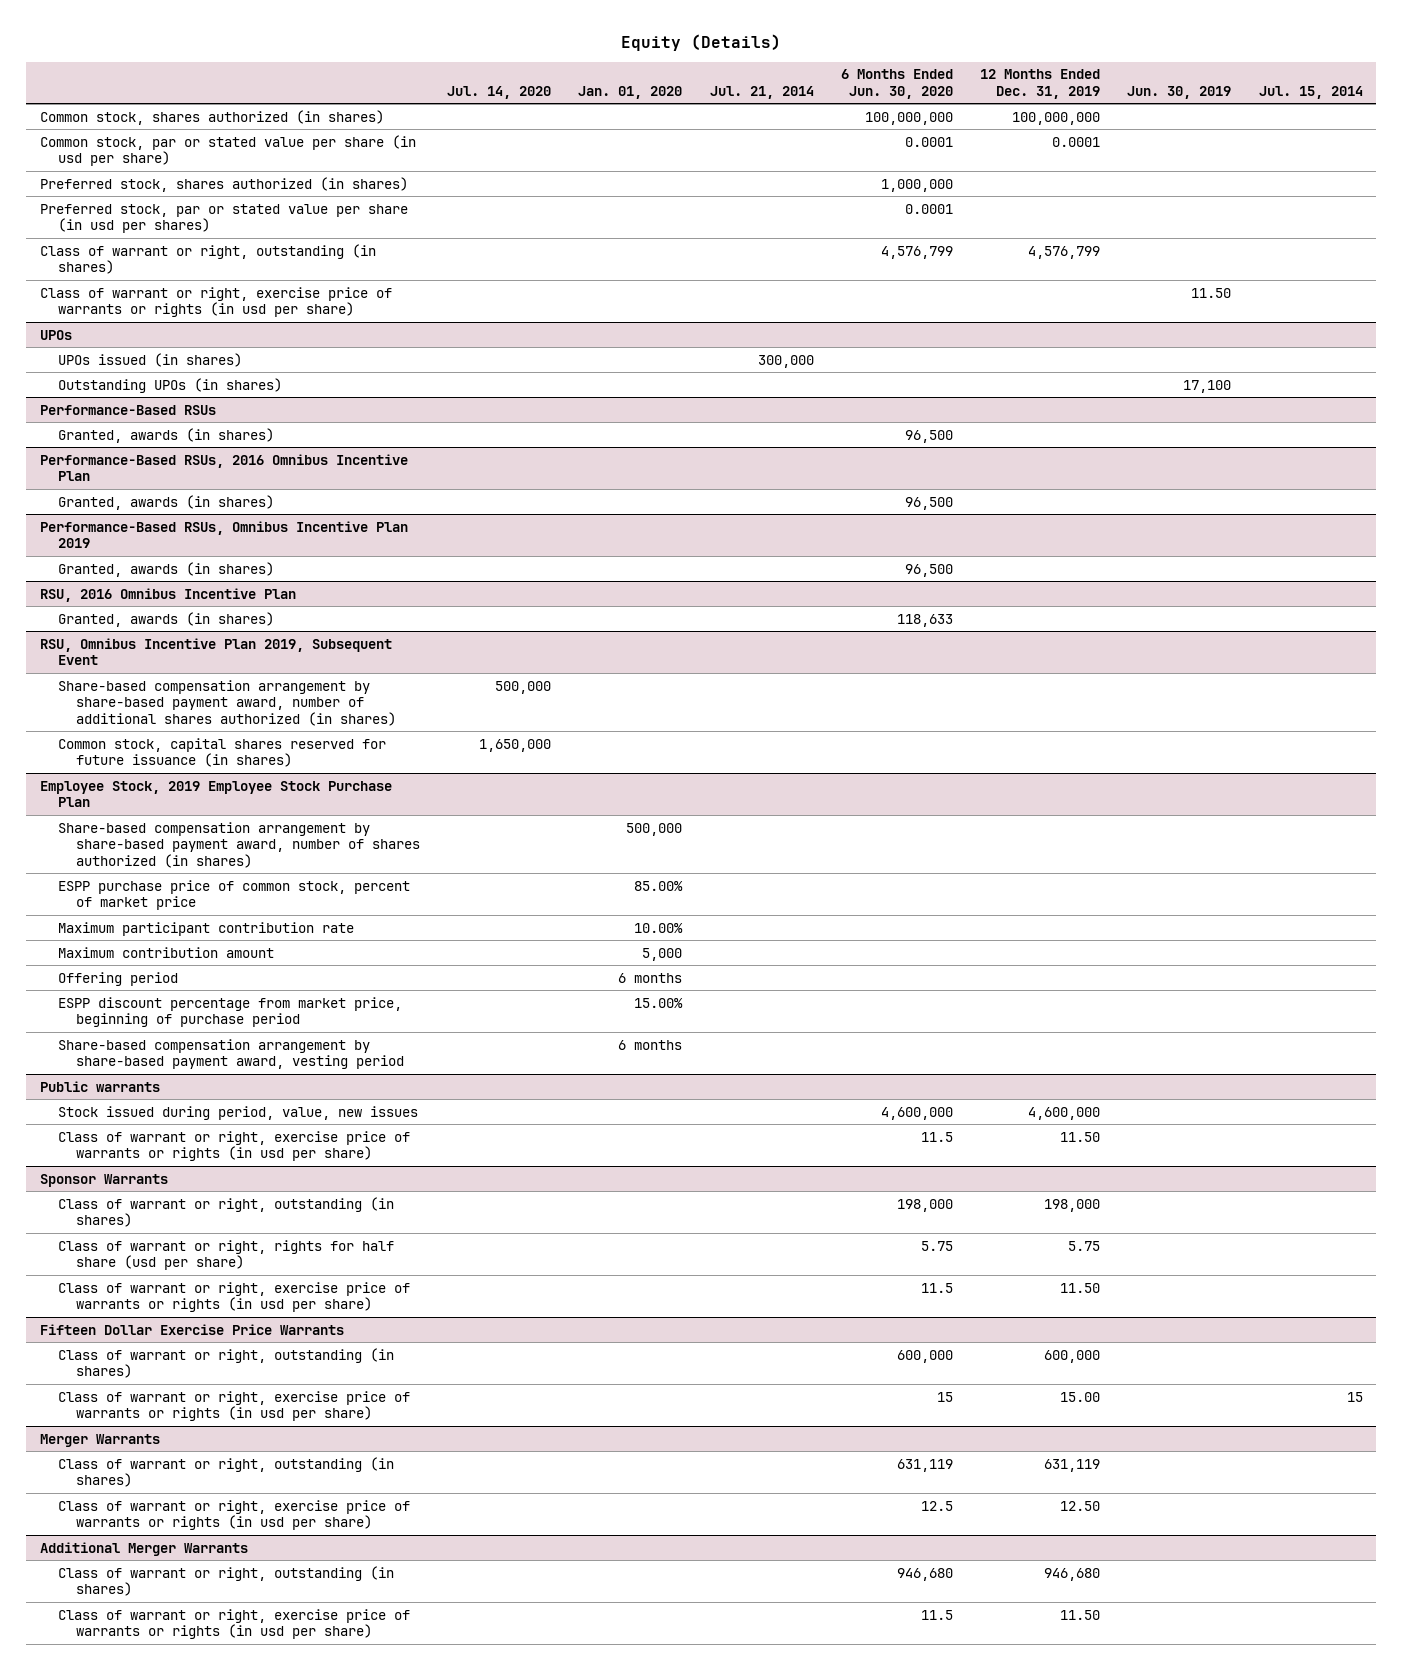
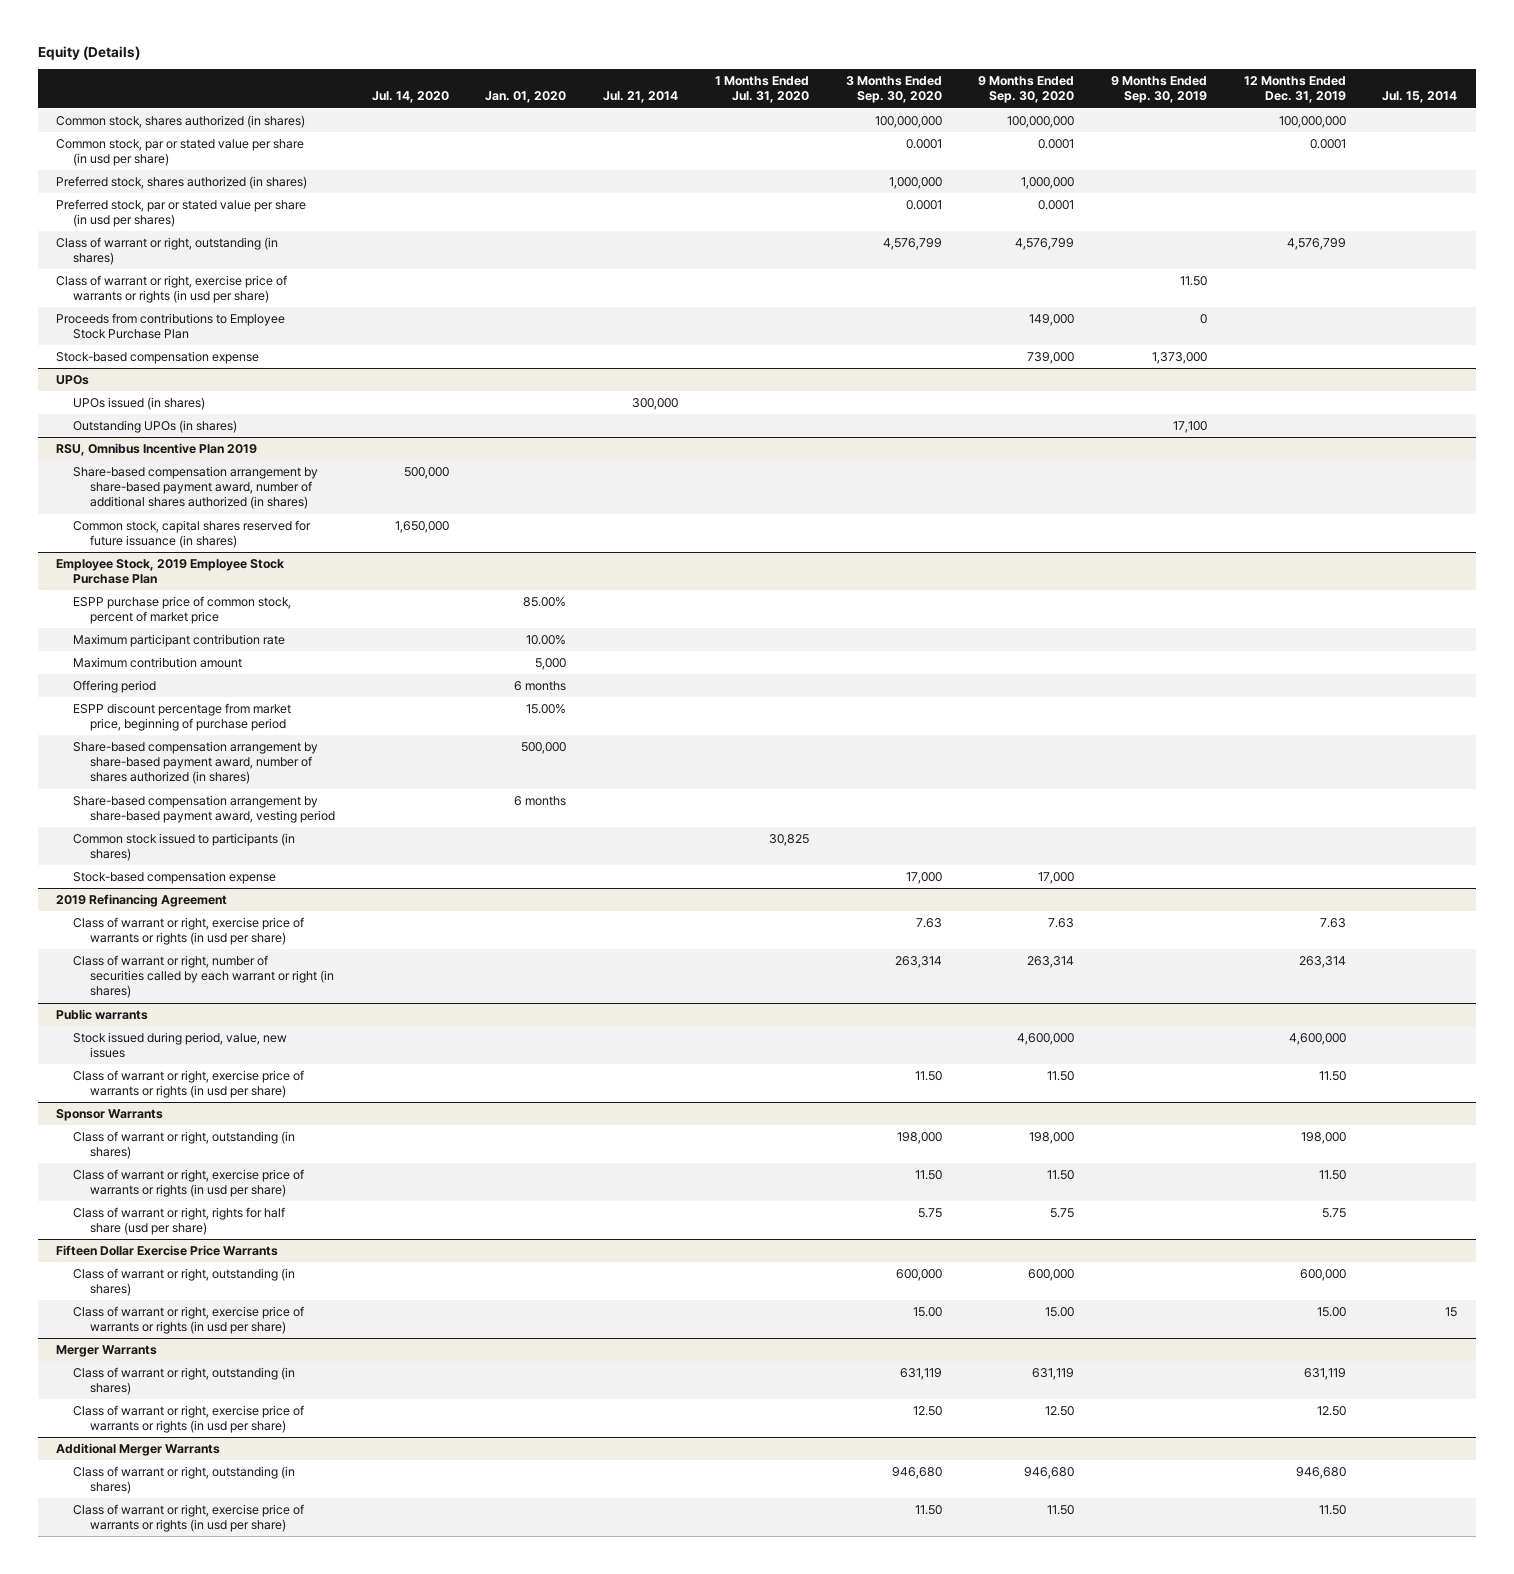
- | Jul. 14, 2020 | Jan. 01, 2020 | Jul. 21, 2014 | 6 Months Ended Jun. 30, 2020 | 12 Months Ended Dec. 31, 2019 | Jun. 30, 2019 | Jul. 15, 2014
+ | Jul. 14, 2020 | Jan. 01, 2020 | Jul. 21, 2014 | 1 Months Ended Jul. 31, 2020 | 3 Months Ended Sep. 30, 2020 | 9 Months Ended Sep. 30, 2020 | 9 Months Ended Sep. 30, 2019 | 12 Months Ended Dec. 31, 2019 | Jul. 15, 2014
+ Proceeds from contributions to Employee Stock Purchase Plan | | | | | | 149,000 | 0 | |
+ Stock-based compensation expense | | | | | | 739,000 | 1,373,000 | |
- Performance-Based RSUs
- Granted, awards (in shares) | | | | 96,500 | | |
- Performance-Based RSUs, 2016 Omnibus Incentive Plan
- Granted, awards (in shares) | | | | 96,500 | | |
- Performance-Based RSUs, Omnibus Incentive Plan 2019
- Granted, awards (in shares) | | | | 96,500 | | |
- RSU, 2016 Omnibus Incentive Plan
- Granted, awards (in shares) | | | | 118,633 | | |
- RSU, Omnibus Incentive Plan 2019, Subsequent Event
+ RSU, Omnibus Incentive Plan 2019
@ Employee Stock, 2019 Employee Stock Purchase Plan
moved down: Share-based compensation arrangement by share-based payment award, number of shares authorized (in shares) | | 500,000 | | | | | | |
+ Common stock issued to participants (in shares) | | | | 30,825 | | | | |
+ Stock-based compensation expense | | | | | 17,000 | 17,000 | | |
+ 2019 Refinancing Agreement
+ Class of warrant or right, exercise price of warrants or rights (in usd per share) | | | | | 7.63 | 7.63 | | 7.63 |
+ Class of warrant or right, number of securities called by each warrant or right (in shares) | | | | | 263,314 | 263,314 | | 263,314 |
@ Sponsor Warrants
moved down: Class of warrant or right, rights for half share (usd per share) | | | | | 5.75 | 5.75 | | 5.75 |

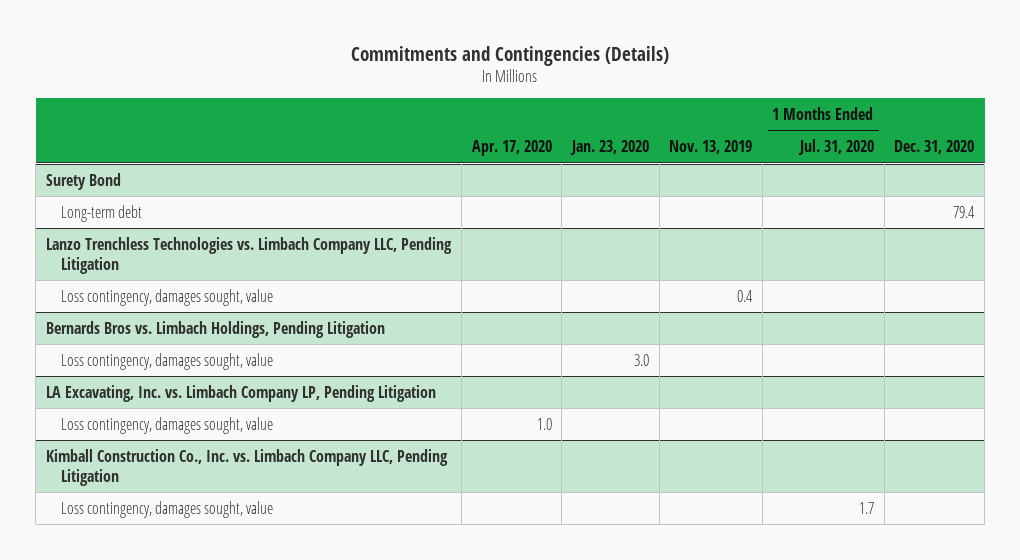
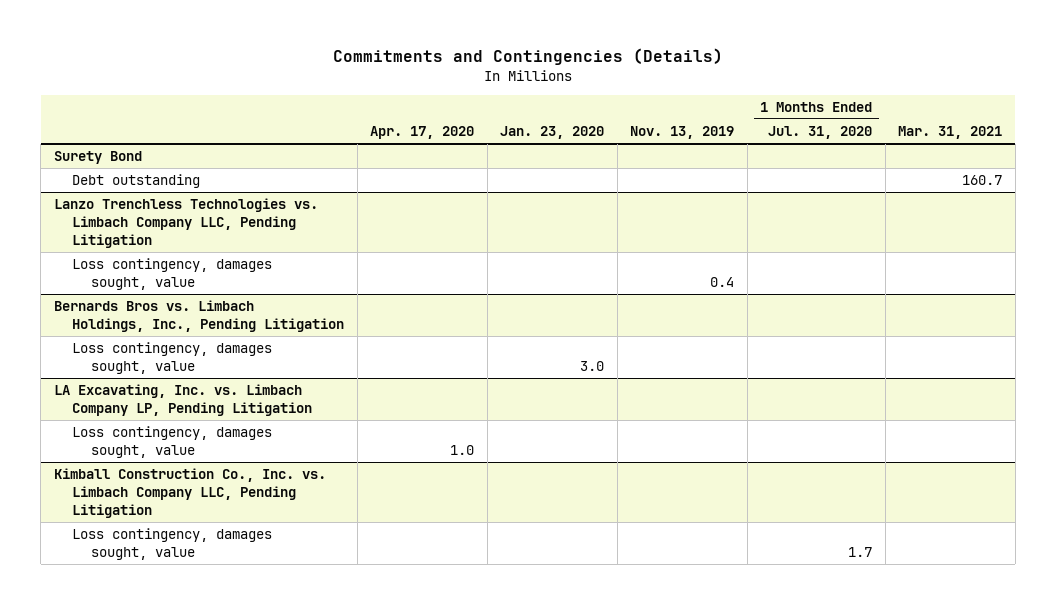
- | Apr. 17, 2020 | Jan. 23, 2020 | Nov. 13, 2019 | 1 Months Ended Jul. 31, 2020 | Dec. 31, 2020
+ | Apr. 17, 2020 | Jan. 23, 2020 | Nov. 13, 2019 | 1 Months Ended Jul. 31, 2020 | Mar. 31, 2021
@ Surety Bond
- Long-term debt | | | | | 79.4
+ Debt outstanding | | | | | 160.7
- Bernards Bros vs. Limbach Holdings, Pending Litigation
+ Bernards Bros vs. Limbach Holdings, Inc., Pending Litigation

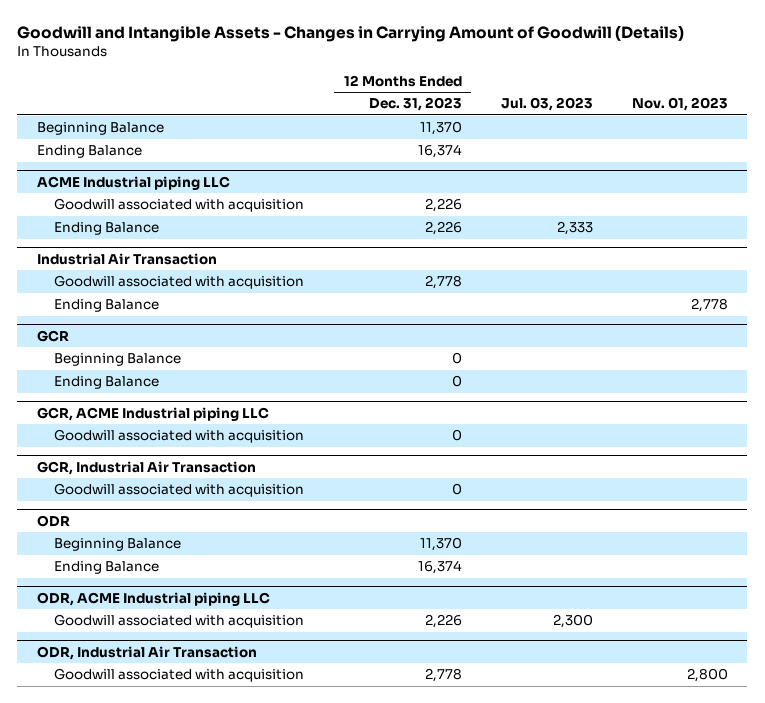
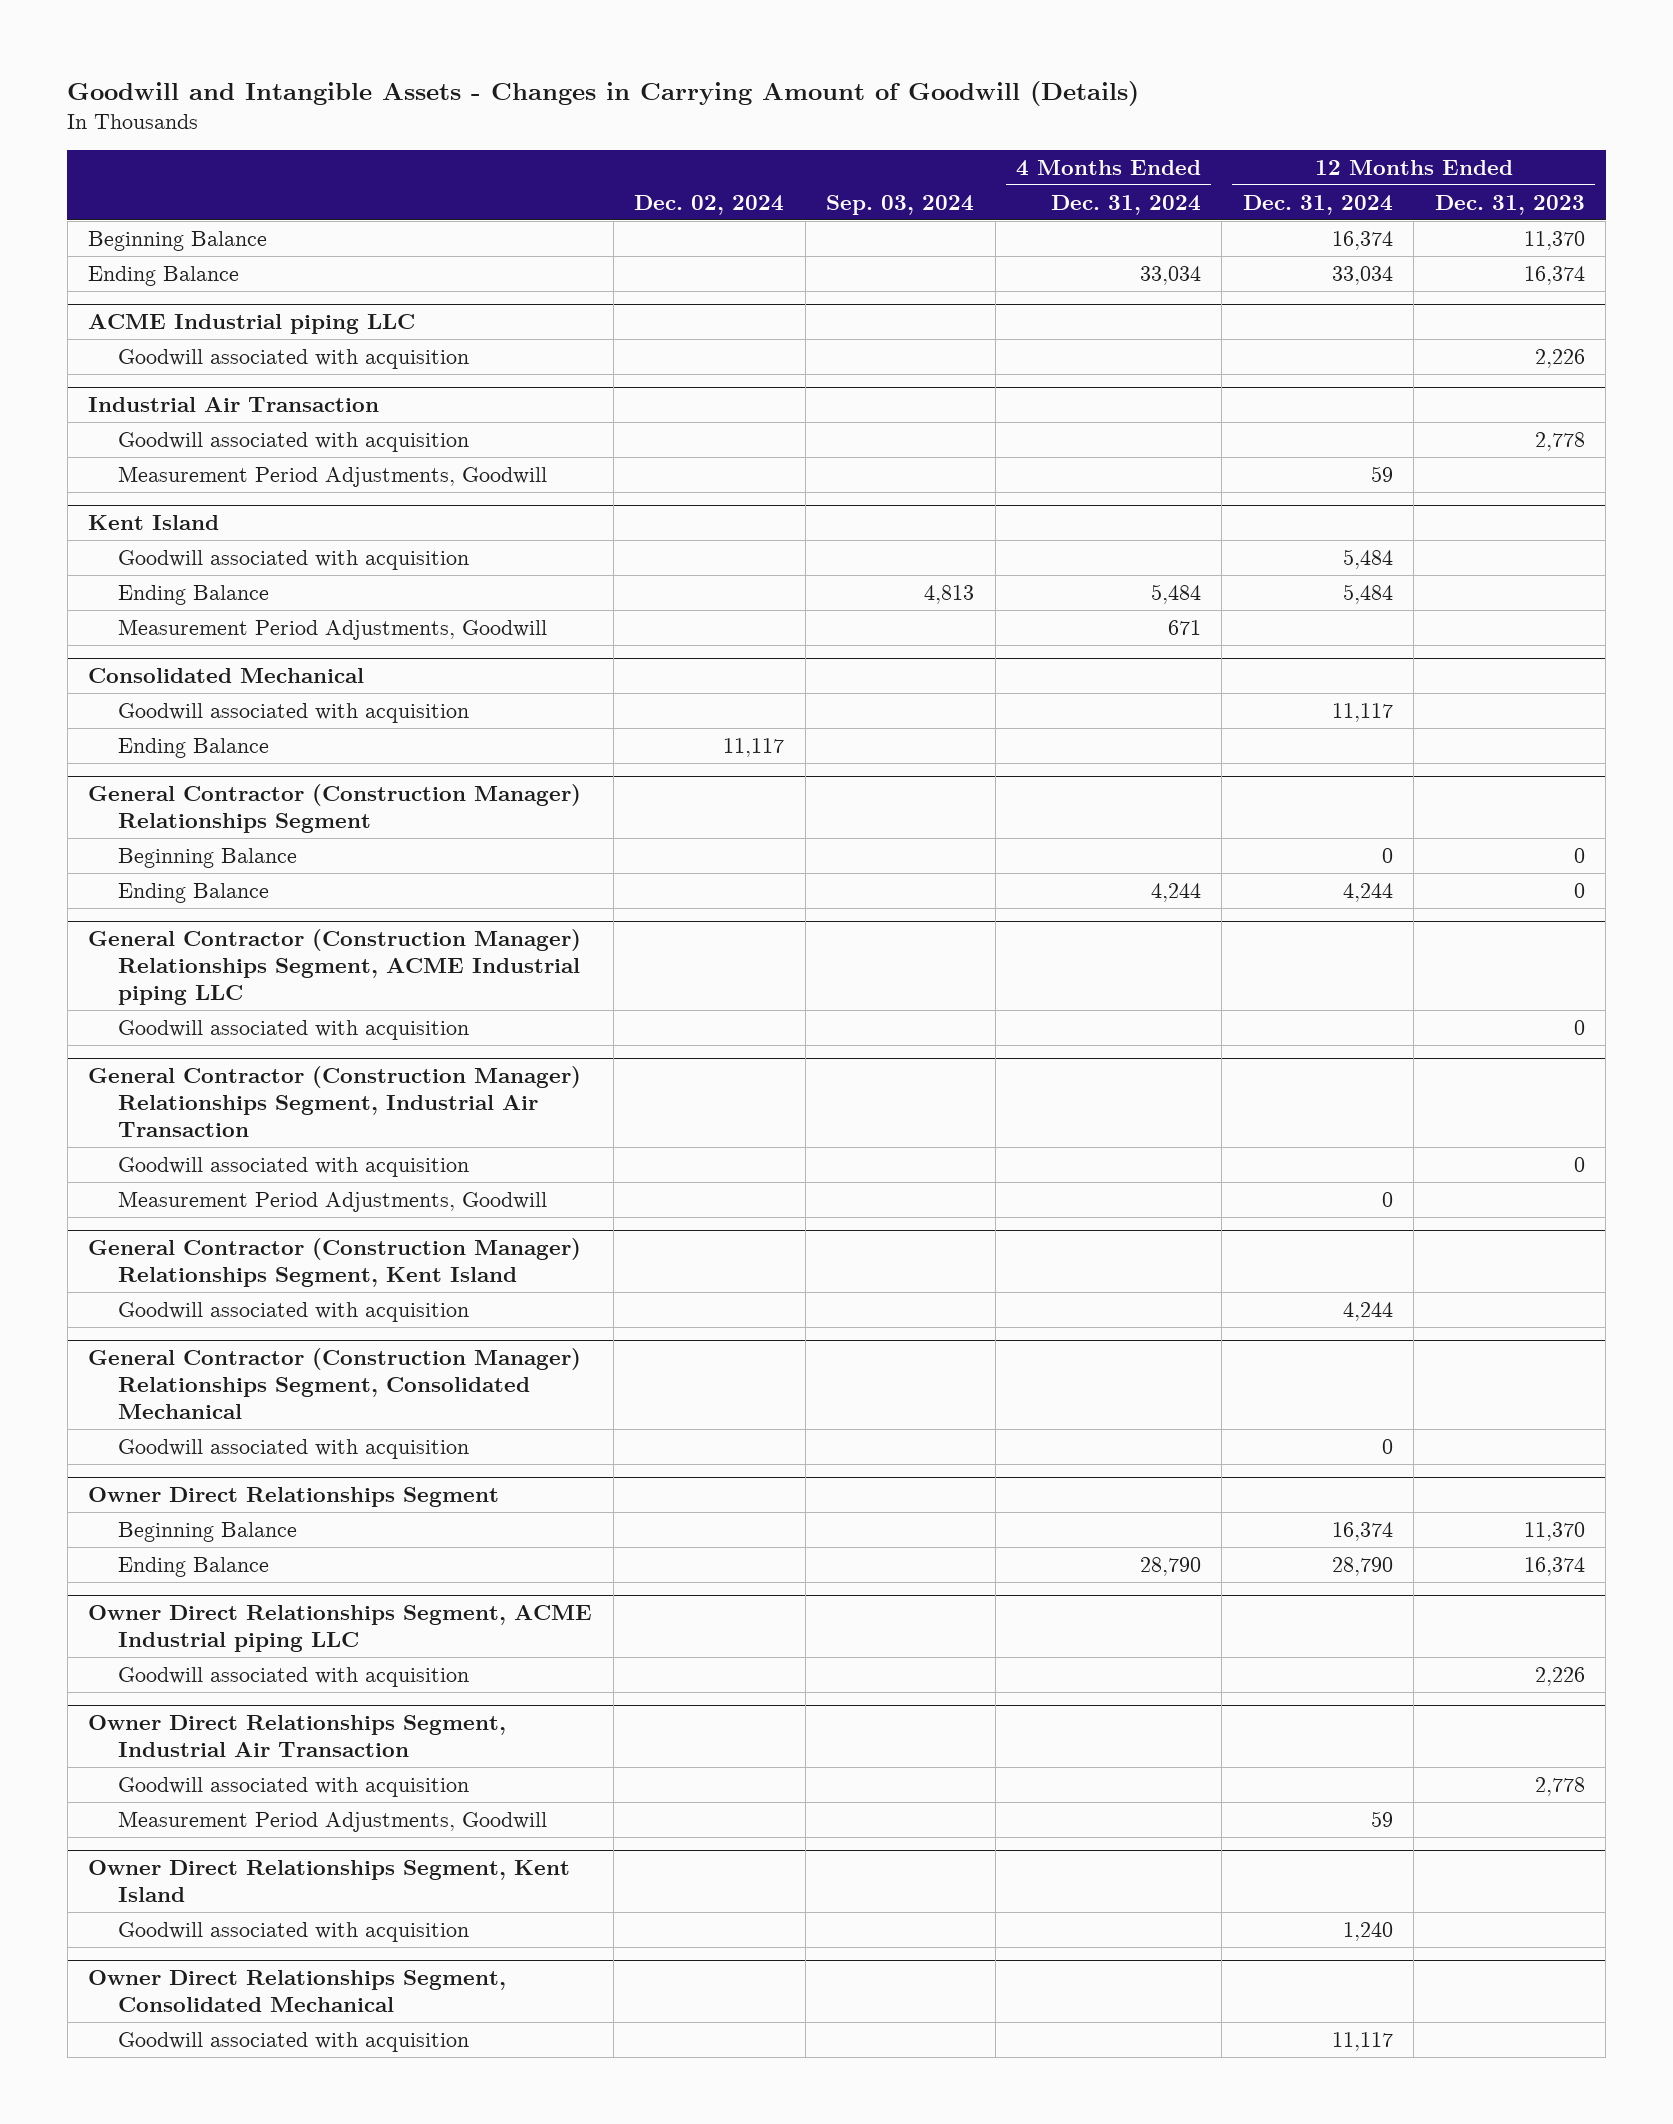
- | 12 Months Ended Dec. 31, 2023 | Jul. 03, 2023 | Nov. 01, 2023
+ | Dec. 02, 2024 | Sep. 03, 2024 | 4 Months Ended Dec. 31, 2024 | 12 Months Ended Dec. 31, 2024 | 12 Months Ended Dec. 31, 2023
@ ACME Industrial piping LLC
- Ending Balance | 2,226 | 2,333 |
@ Industrial Air Transaction
- Ending Balance | | | 2,778
- GCR
@ Industrial Air Transaction
+ Measurement Period Adjustments, Goodwill | | | | 59 |
+ Kent Island
+ Goodwill associated with acquisition | | | | 5,484 |
+ Ending Balance | | 4,813 | 5,484 | 5,484 |
+ Measurement Period Adjustments, Goodwill | | | 671 | |
+ Consolidated Mechanical
+ Goodwill associated with acquisition | | | | 11,117 |
+ Ending Balance | 11,117 | | | |
+ General Contractor (Construction Manager) Relationships Segment
- GCR, ACME Industrial piping LLC
- Goodwill associated with acquisition | 0 | |
- GCR, Industrial Air Transaction
- Goodwill associated with acquisition | 0 | |
- ODR
+ General Contractor (Construction Manager) Relationships Segment, ACME Industrial piping LLC
+ Goodwill associated with acquisition | | | | | 0
+ General Contractor (Construction Manager) Relationships Segment, Industrial Air Transaction
+ Goodwill associated with acquisition | | | | | 0
+ Measurement Period Adjustments, Goodwill | | | | 0 |
+ General Contractor (Construction Manager) Relationships Segment, Kent Island
+ Goodwill associated with acquisition | | | | 4,244 |
+ General Contractor (Construction Manager) Relationships Segment, Consolidated Mechanical
+ Goodwill associated with acquisition | | | | 0 |
+ Owner Direct Relationships Segment
- ODR, ACME Industrial piping LLC
+ Owner Direct Relationships Segment, ACME Industrial piping LLC
- ODR, Industrial Air Transaction
+ Owner Direct Relationships Segment, Industrial Air Transaction
+ Measurement Period Adjustments, Goodwill | | | | 59 |
+ Owner Direct Relationships Segment, Kent Island
+ Goodwill associated with acquisition | | | | 1,240 |
+ Owner Direct Relationships Segment, Consolidated Mechanical
+ Goodwill associated with acquisition | | | | 11,117 |

